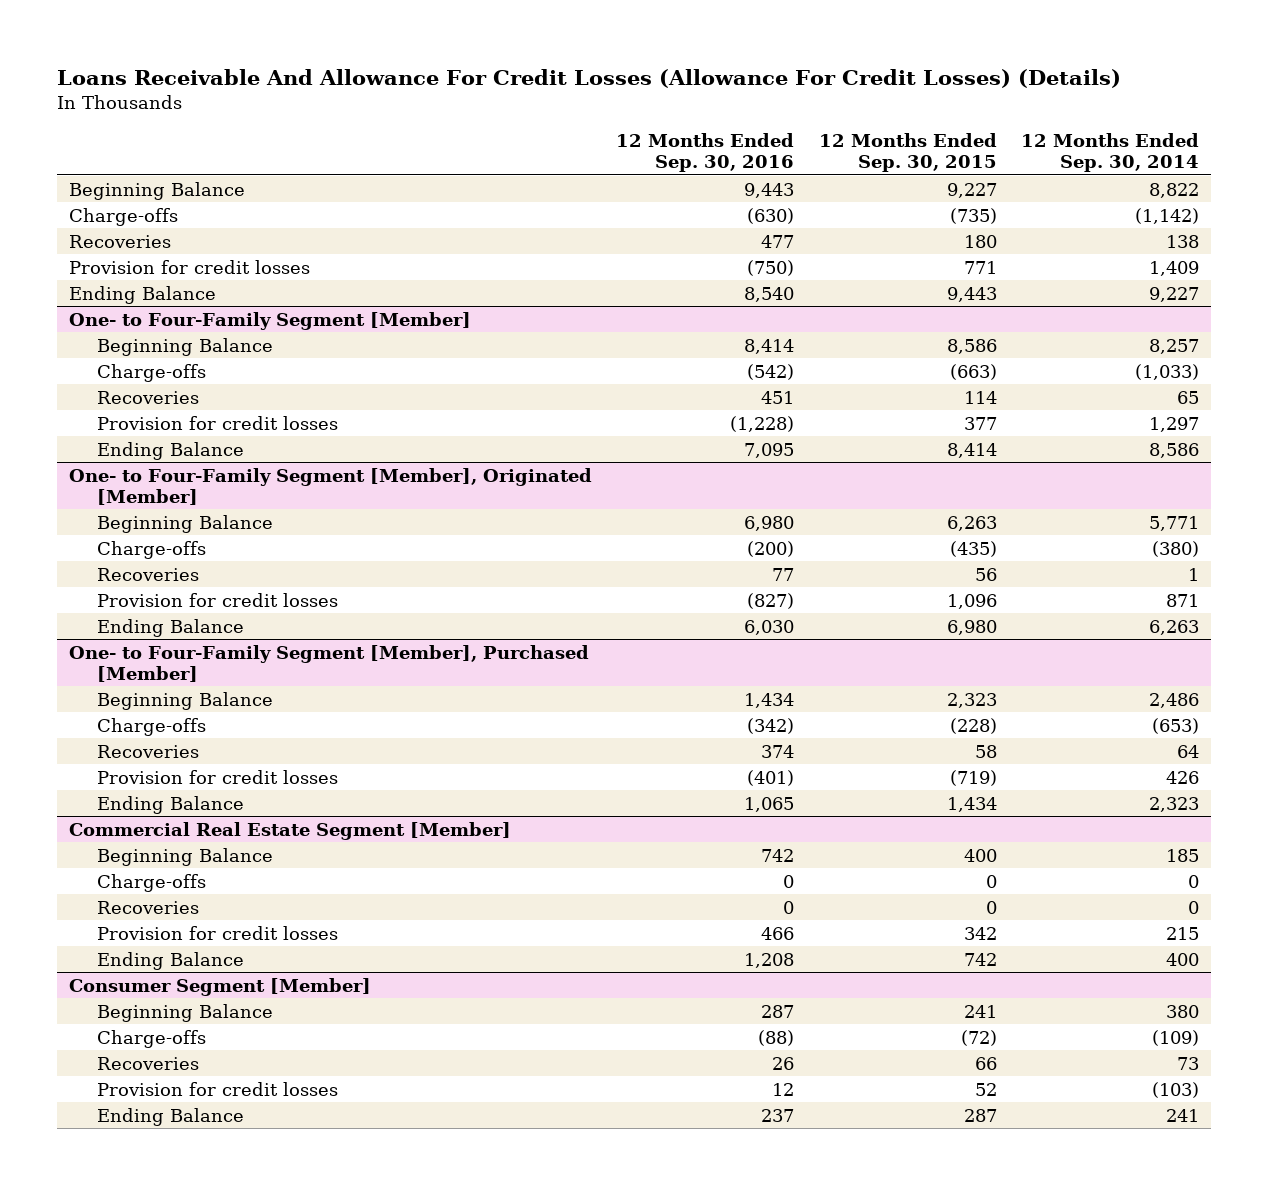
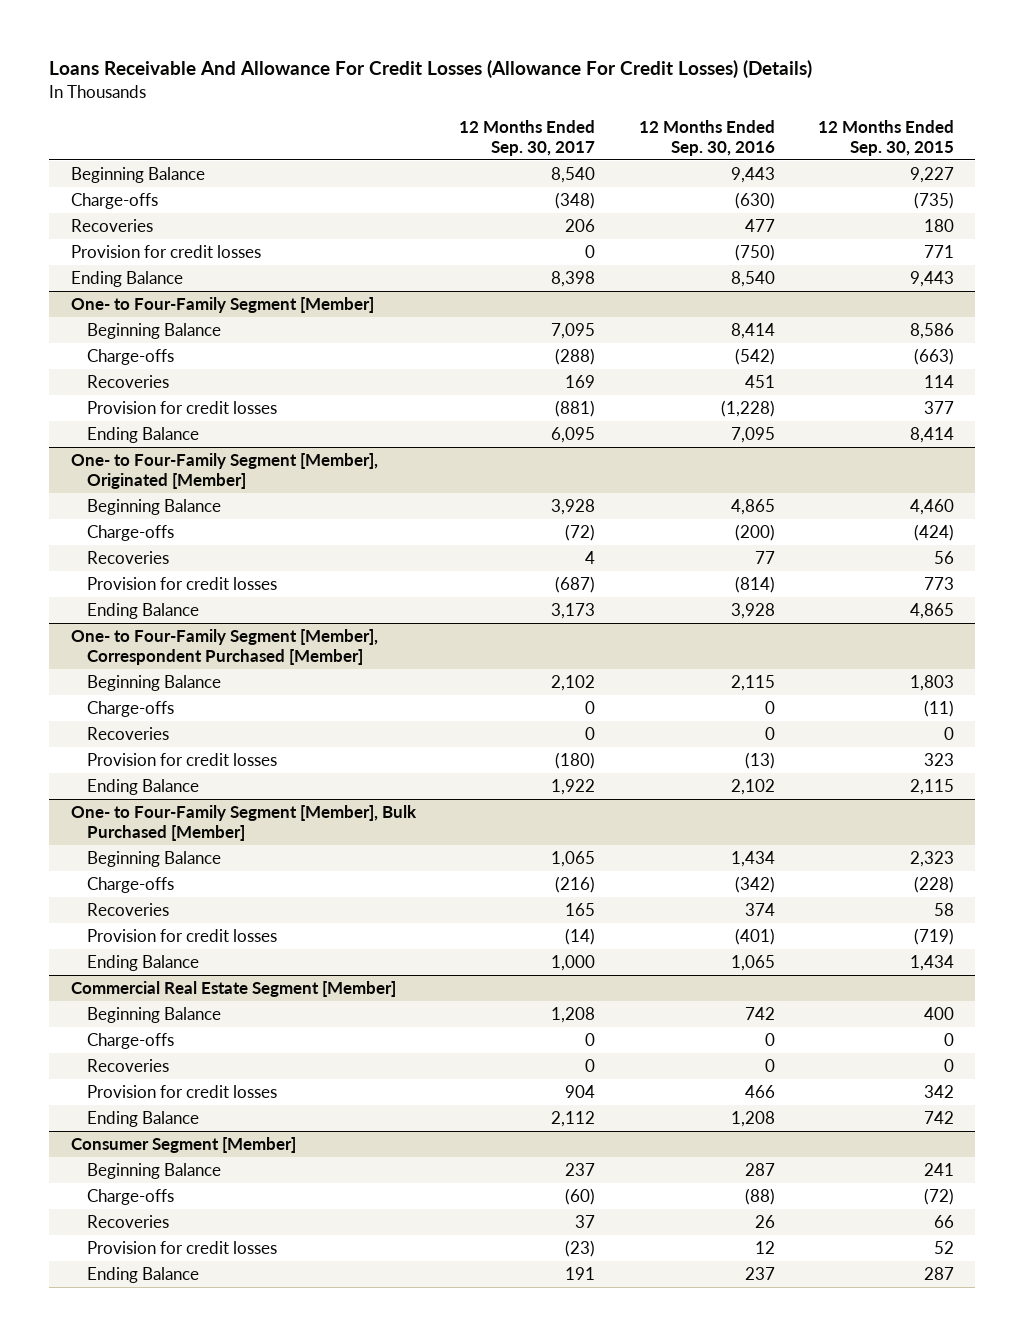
- | 12 Months Ended Sep. 30, 2016 | 12 Months Ended Sep. 30, 2015 | 12 Months Ended Sep. 30, 2014
+ | 12 Months Ended Sep. 30, 2017 | 12 Months Ended Sep. 30, 2016 | 12 Months Ended Sep. 30, 2015
@ One- to Four-Family Segment [Member], Originated [Member]
- Beginning Balance | 6,980 | 6,263 | 5,771
- Charge-offs | (200) | (435) | (380)
+ Beginning Balance | 3,928 | 4,865 | 4,460
+ Charge-offs | (72) | (200) | (424)
- Provision for credit losses | (827) | 1,096 | 871
- Ending Balance | 6,030 | 6,980 | 6,263
- One- to Four-Family Segment [Member], Purchased [Member]
@ One- to Four-Family Segment [Member], Originated [Member]
+ Provision for credit losses | (687) | (814) | 773
+ Ending Balance | 3,173 | 3,928 | 4,865
+ One- to Four-Family Segment [Member], Correspondent Purchased [Member]
+ Beginning Balance | 2,102 | 2,115 | 1,803
+ Charge-offs | 0 | 0 | (11)
+ Recoveries | 0 | 0 | 0
+ Provision for credit losses | (180) | (13) | 323
+ Ending Balance | 1,922 | 2,102 | 2,115
+ One- to Four-Family Segment [Member], Bulk Purchased [Member]

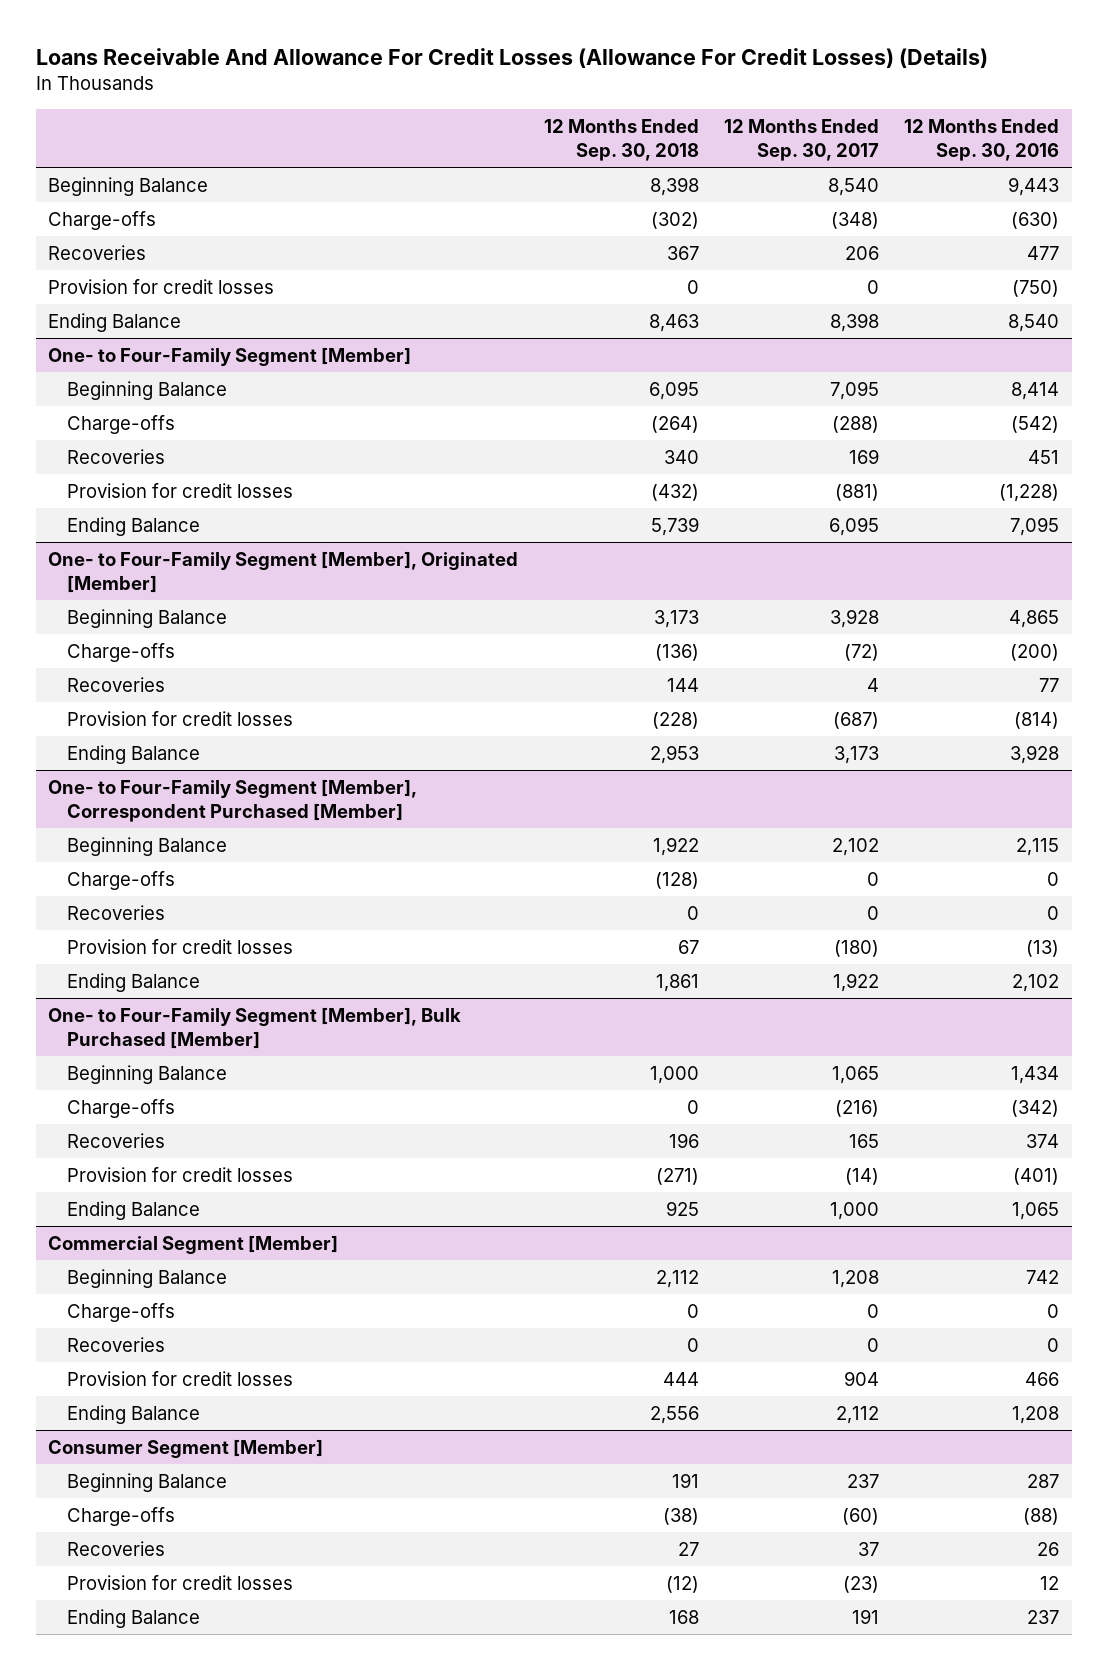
- | 12 Months Ended Sep. 30, 2017 | 12 Months Ended Sep. 30, 2016 | 12 Months Ended Sep. 30, 2015
+ | 12 Months Ended Sep. 30, 2018 | 12 Months Ended Sep. 30, 2017 | 12 Months Ended Sep. 30, 2016
- Commercial Real Estate Segment [Member]
+ Commercial Segment [Member]

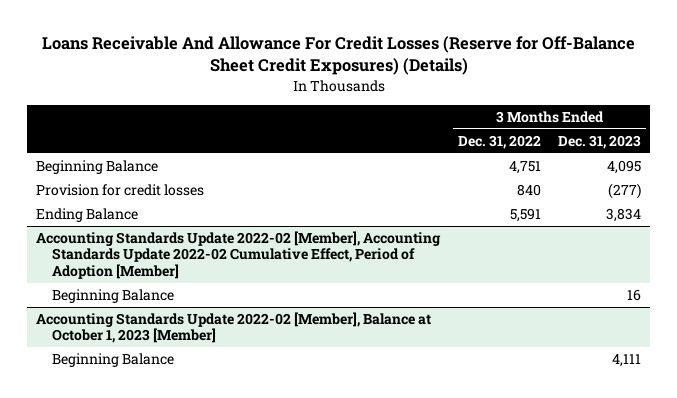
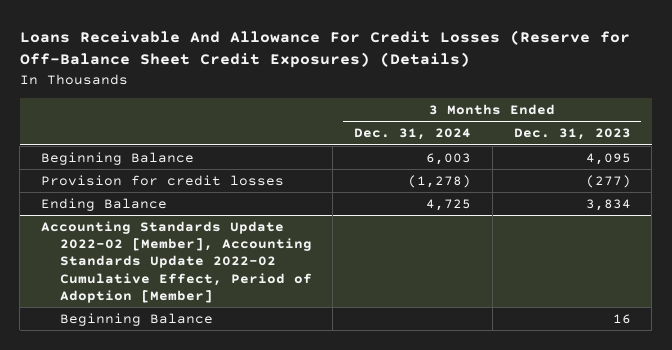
- | 3 Months Ended Dec. 31, 2022 | 3 Months Ended Dec. 31, 2023
+ | 3 Months Ended Dec. 31, 2024 | 3 Months Ended Dec. 31, 2023
- Accounting Standards Update 2022-02 [Member], Balance at October 1, 2023 [Member]
- Beginning Balance | | 4,111

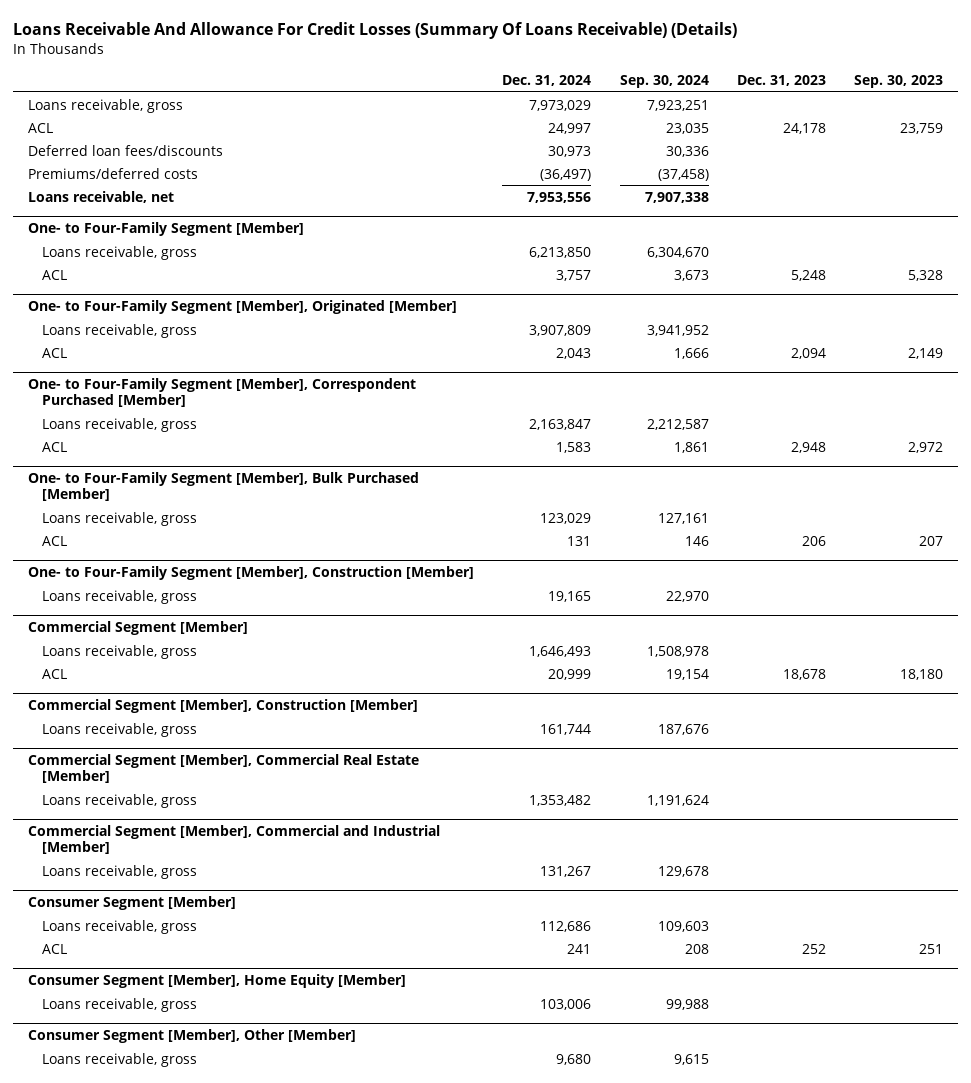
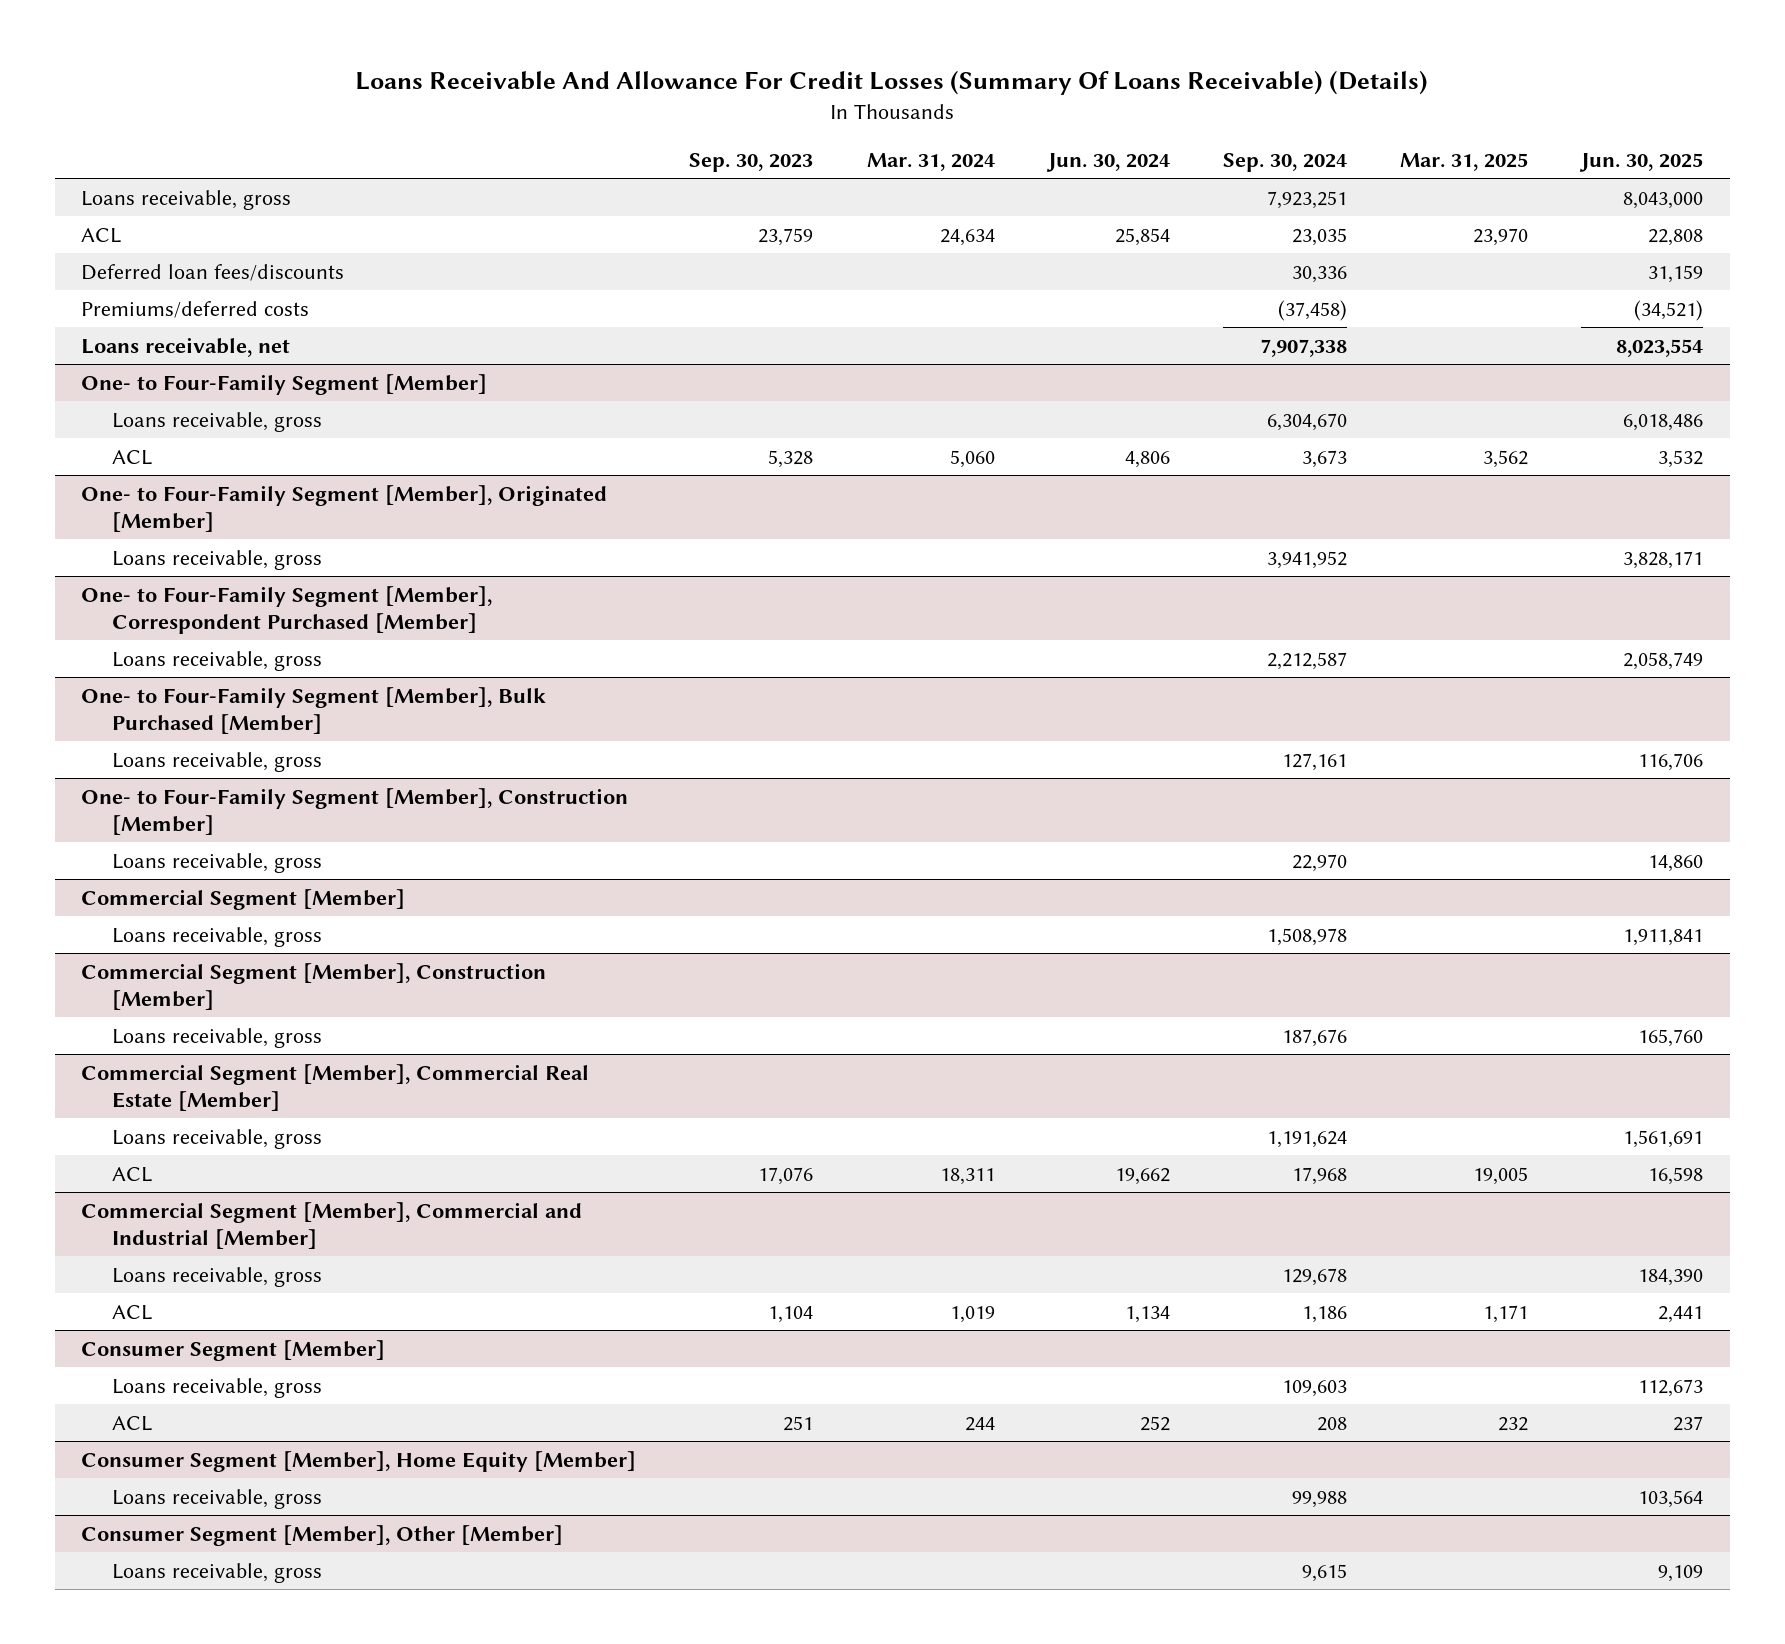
- | Dec. 31, 2024 | Sep. 30, 2024 | Dec. 31, 2023 | Sep. 30, 2023
+ | Sep. 30, 2023 | Mar. 31, 2024 | Jun. 30, 2024 | Sep. 30, 2024 | Mar. 31, 2025 | Jun. 30, 2025
@ One- to Four-Family Segment [Member], Originated [Member]
- ACL | 2,043 | 1,666 | 2,094 | 2,149
@ One- to Four-Family Segment [Member], Correspondent Purchased [Member]
- ACL | 1,583 | 1,861 | 2,948 | 2,972
@ One- to Four-Family Segment [Member], Bulk Purchased [Member]
- ACL | 131 | 146 | 206 | 207
@ Commercial Segment [Member]
- ACL | 20,999 | 19,154 | 18,678 | 18,180
@ Commercial Segment [Member], Commercial Real Estate [Member]
+ ACL | 17,076 | 18,311 | 19,662 | 17,968 | 19,005 | 16,598
@ Commercial Segment [Member], Commercial and Industrial [Member]
+ ACL | 1,104 | 1,019 | 1,134 | 1,186 | 1,171 | 2,441

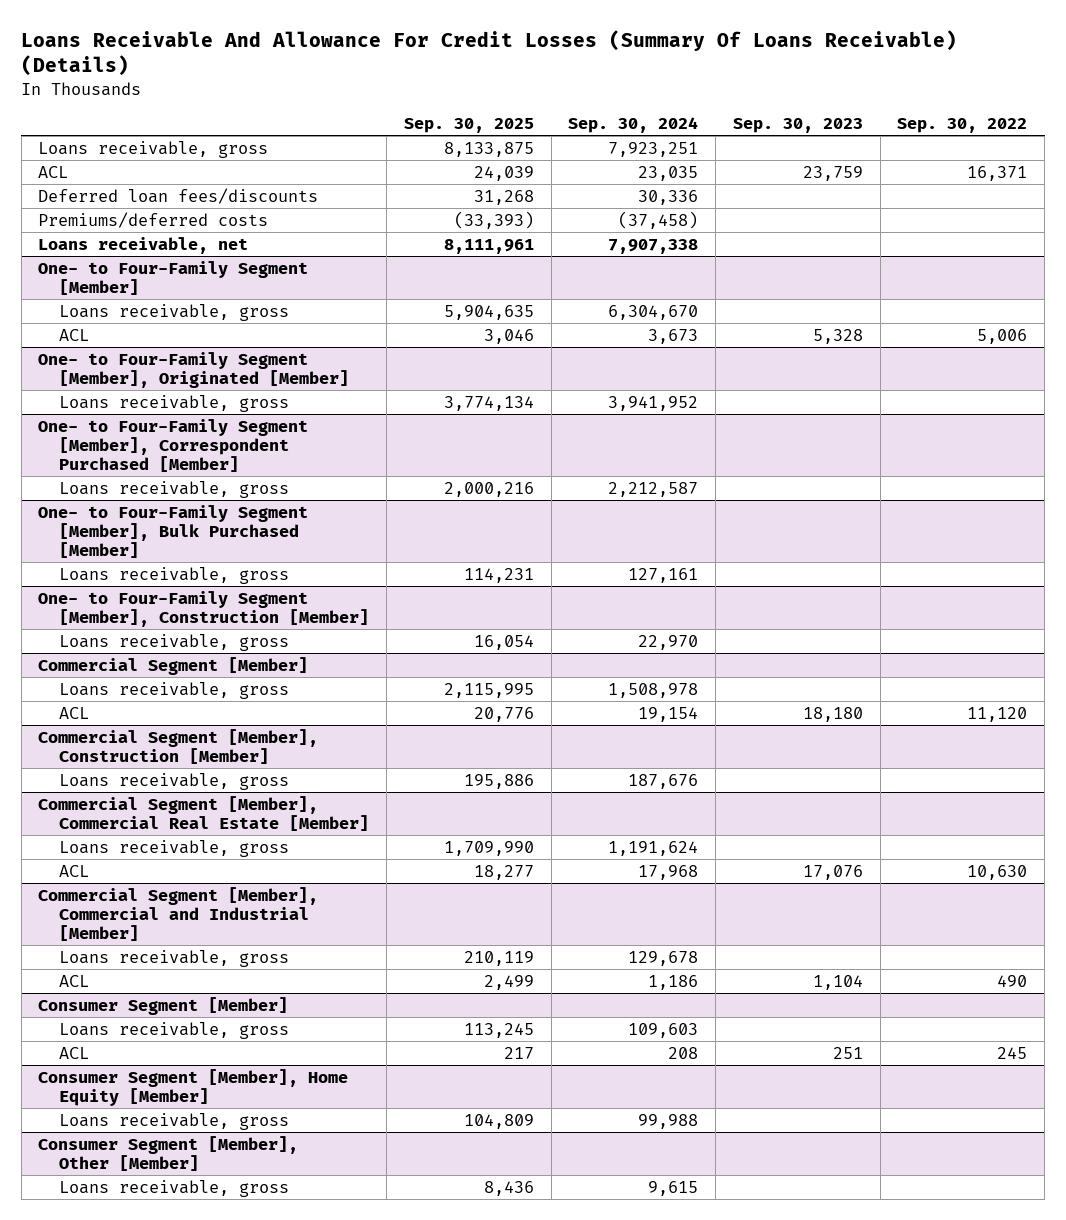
- | Sep. 30, 2023 | Mar. 31, 2024 | Jun. 30, 2024 | Sep. 30, 2024 | Mar. 31, 2025 | Jun. 30, 2025
+ | Sep. 30, 2025 | Sep. 30, 2024 | Sep. 30, 2023 | Sep. 30, 2022
@ Commercial Segment [Member]
+ ACL | 20,776 | 19,154 | 18,180 | 11,120

